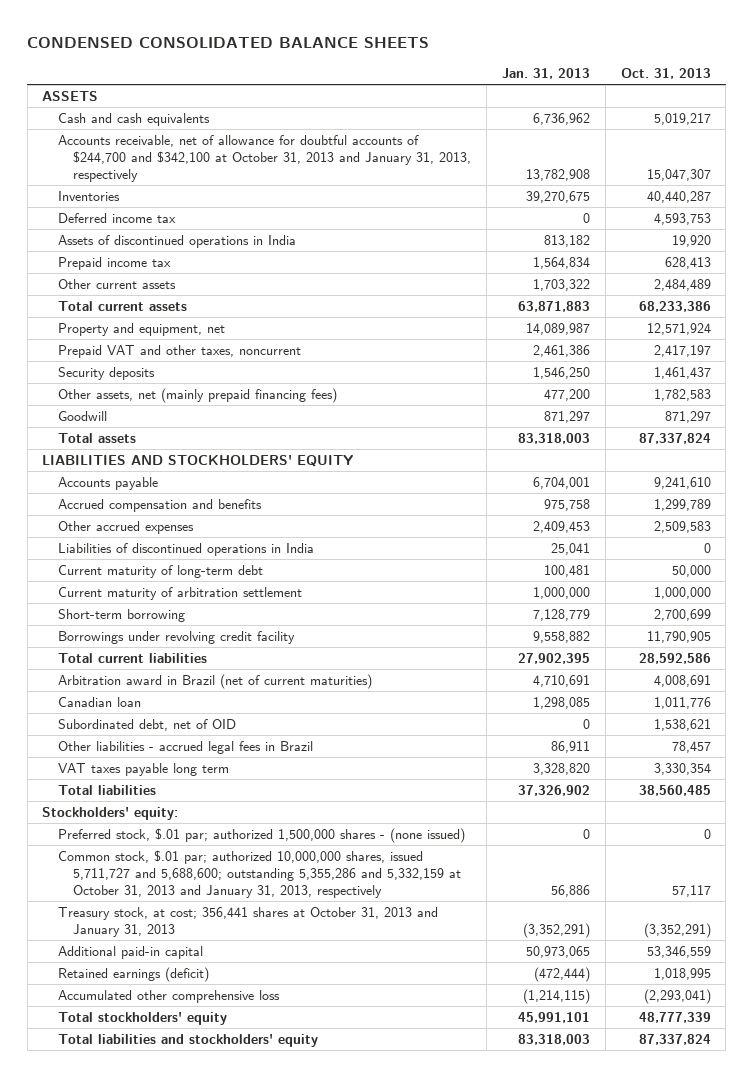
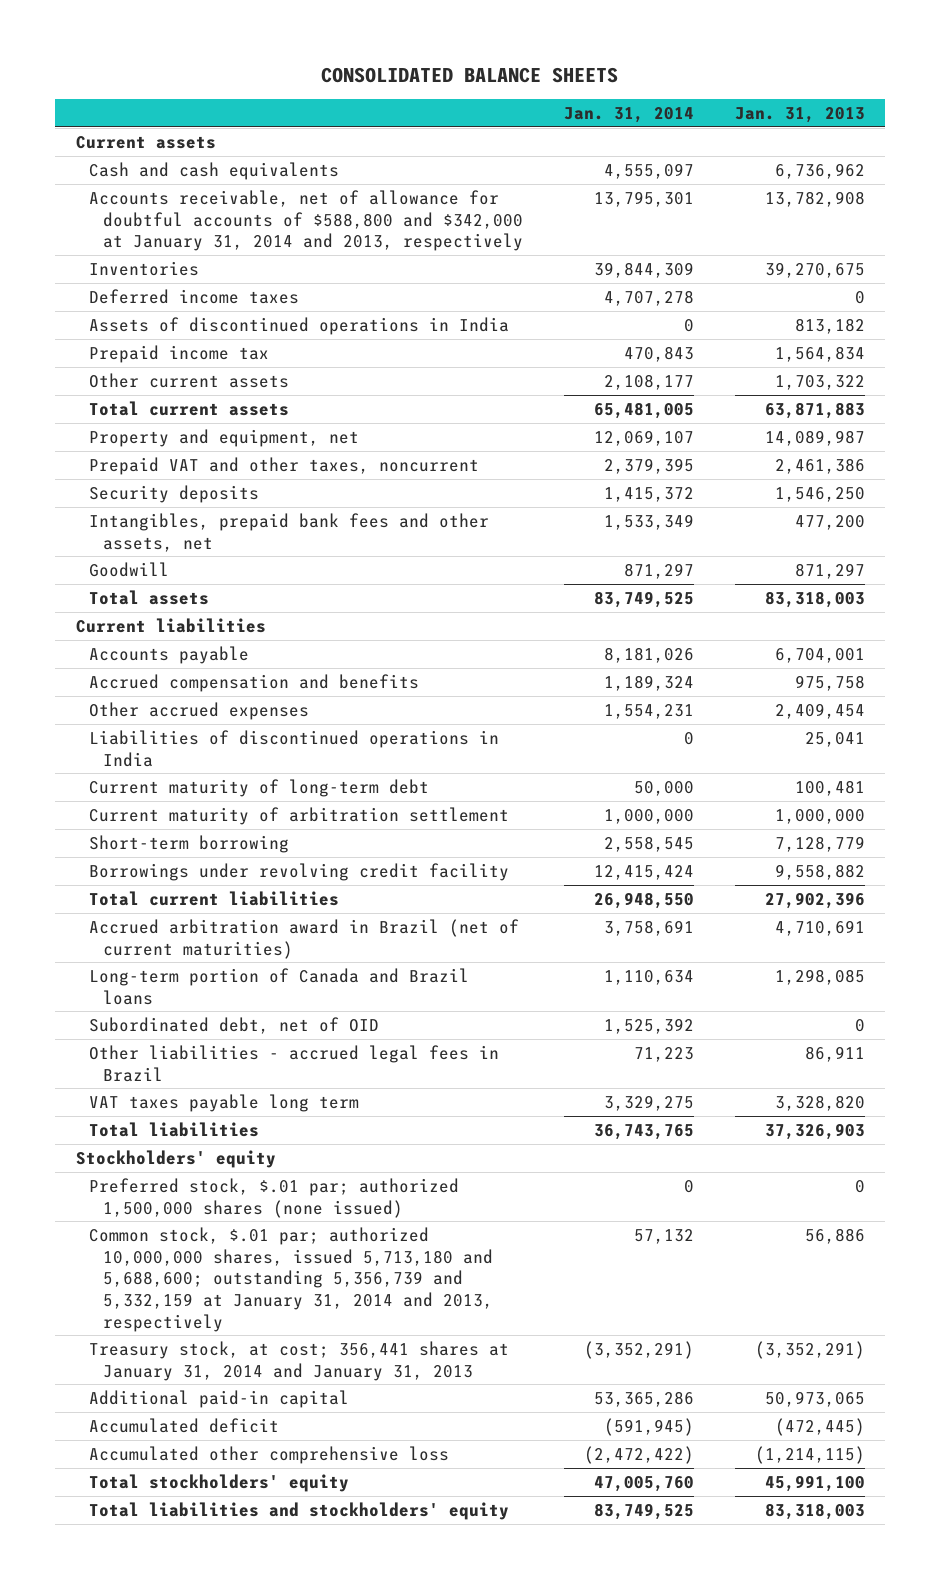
- CONDENSED CONSOLIDATED BALANCE SHEETS
+ CONSOLIDATED BALANCE SHEETS
- | Jan. 31, 2013 | Oct. 31, 2013
+ | Jan. 31, 2014 | Jan. 31, 2013
- ASSETS
+ Current assets
- Accounts receivable, net of allowance for doubtful accounts of $244,700 and $342,100 at October 31, 2013 and January 31, 2013, respectively | 13,782,908 | 15,047,307
+ Accounts receivable, net of allowance for doubtful accounts of $588,800 and $342,000 at January 31, 2014 and 2013, respectively | 13,795,301 | 13,782,908
- Deferred income tax | 0 | 4,593,753
+ Deferred income taxes | 4,707,278 | 0
- Other assets, net (mainly prepaid financing fees) | 477,200 | 1,782,583
+ Intangibles, prepaid bank fees and other assets, net | 1,533,349 | 477,200
- LIABILITIES AND STOCKHOLDERS' EQUITY
+ Current liabilities
- Other accrued expenses | 2,409,453 | 2,509,583
+ Other accrued expenses | 1,554,231 | 2,409,454
- Total current liabilities | 27,902,395 | 28,592,586
- Arbitration award in Brazil (net of current maturities) | 4,710,691 | 4,008,691
- Canadian loan | 1,298,085 | 1,011,776
+ Total current liabilities | 26,948,550 | 27,902,396
+ Accrued arbitration award in Brazil (net of current maturities) | 3,758,691 | 4,710,691
+ Long-term portion of Canada and Brazil loans | 1,110,634 | 1,298,085
- Total liabilities | 37,326,902 | 38,560,485
- Stockholders' equity:
- Preferred stock, $.01 par; authorized 1,500,000 shares - (none issued) | 0 | 0
- Common stock, $.01 par; authorized 10,000,000 shares, issued 5,711,727 and 5,688,600; outstanding 5,355,286 and 5,332,159 at October 31, 2013 and January 31, 2013, respectively | 56,886 | 57,117
- Treasury stock, at cost; 356,441 shares at October 31, 2013 and January 31, 2013 | (3,352,291) | (3,352,291)
+ Total liabilities | 36,743,765 | 37,326,903
+ Stockholders' equity
+ Preferred stock, $.01 par; authorized 1,500,000 shares (none issued) | 0 | 0
+ Common stock, $.01 par; authorized 10,000,000 shares, issued 5,713,180 and 5,688,600; outstanding 5,356,739 and 5,332,159 at January 31, 2014 and 2013, respectively | 57,132 | 56,886
+ Treasury stock, at cost; 356,441 shares at January 31, 2014 and January 31, 2013 | (3,352,291) | (3,352,291)
- Retained earnings (deficit) | (472,444) | 1,018,995
+ Accumulated deficit | (591,945) | (472,445)
- Total stockholders' equity | 45,991,101 | 48,777,339
+ Total stockholders' equity | 47,005,760 | 45,991,100

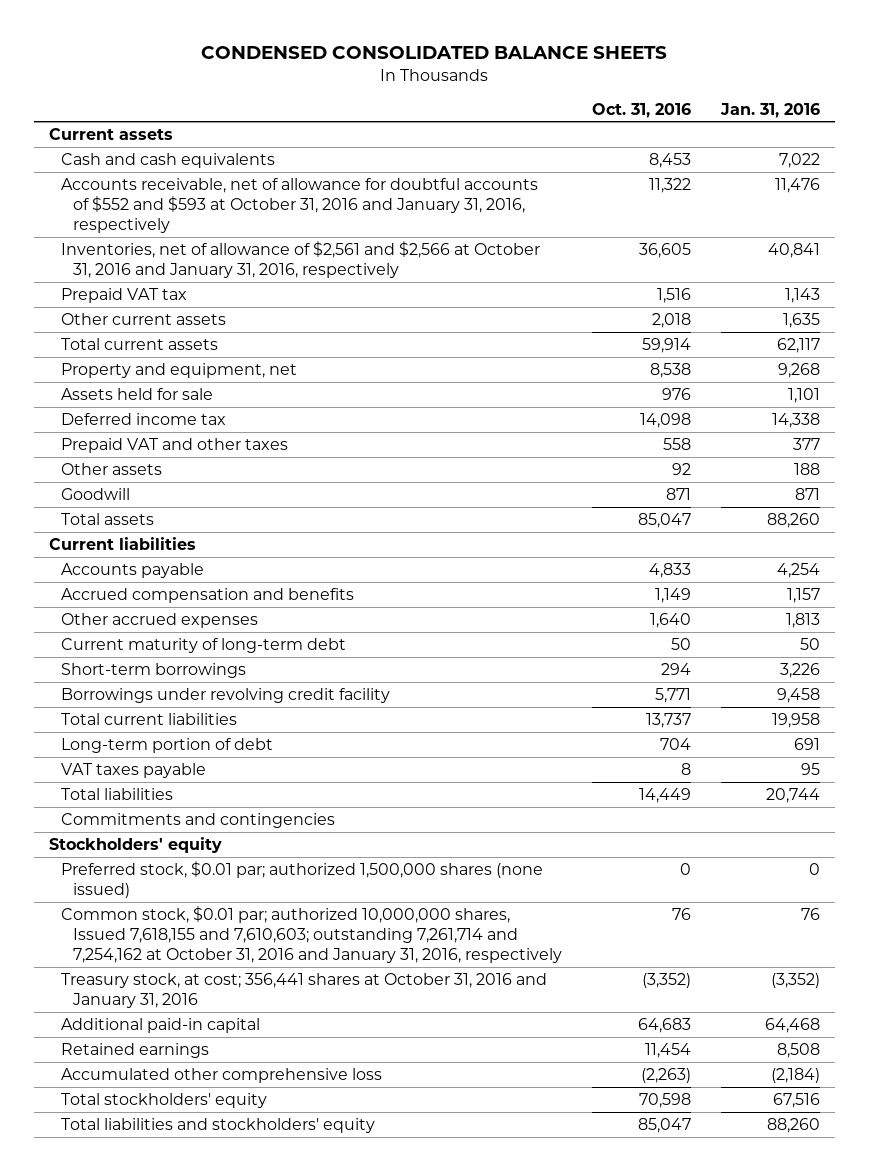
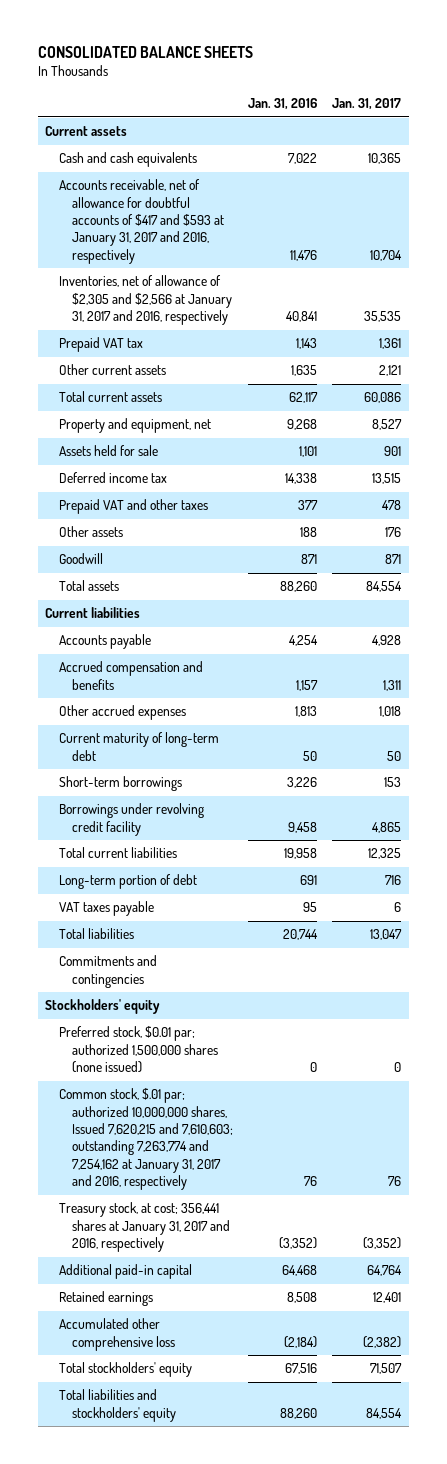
- CONDENSED CONSOLIDATED BALANCE SHEETS
+ CONSOLIDATED BALANCE SHEETS
- | Oct. 31, 2016 | Jan. 31, 2016
+ | Jan. 31, 2016 | Jan. 31, 2017
- Accounts receivable, net of allowance for doubtful accounts of $552 and $593 at October 31, 2016 and January 31, 2016, respectively | 11,322 | 11,476
- Inventories, net of allowance of $2,561 and $2,566 at October 31, 2016 and January 31, 2016, respectively | 36,605 | 40,841
+ Accounts receivable, net of allowance for doubtful accounts of $417 and $593 at January 31, 2017 and 2016, respectively | 11,476 | 10,704
+ Inventories, net of allowance of $2,305 and $2,566 at January 31, 2017 and 2016, respectively | 40,841 | 35,535
- Common stock, $0.01 par; authorized 10,000,000 shares, Issued 7,618,155 and 7,610,603; outstanding 7,261,714 and 7,254,162 at October 31, 2016 and January 31, 2016, respectively | 76 | 76
- Treasury stock, at cost; 356,441 shares at October 31, 2016 and January 31, 2016 | (3,352) | (3,352)
+ Common stock, $.01 par; authorized 10,000,000 shares, Issued 7,620,215 and 7,610,603; outstanding 7,263,774 and 7,254,162 at January 31, 2017 and 2016, respectively | 76 | 76
+ Treasury stock, at cost; 356,441 shares at January 31, 2017 and 2016, respectively | (3,352) | (3,352)

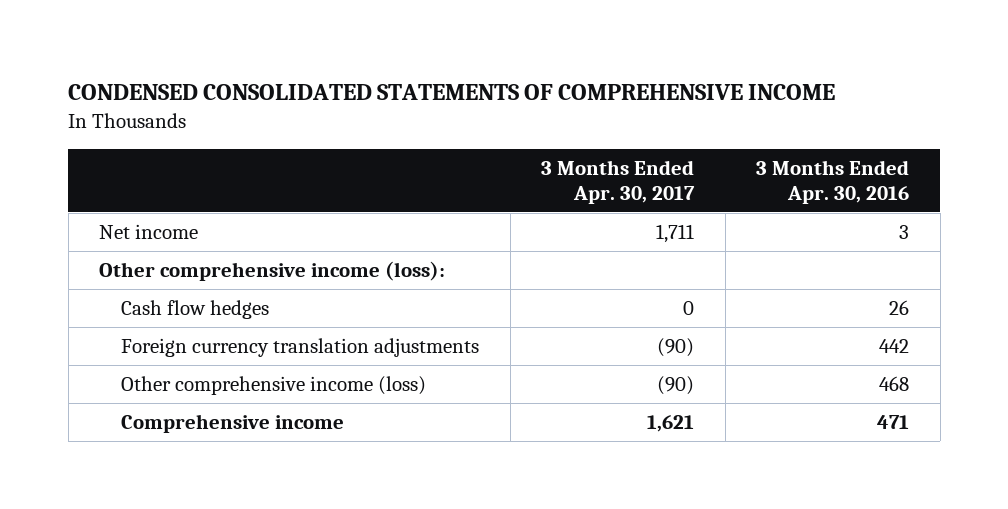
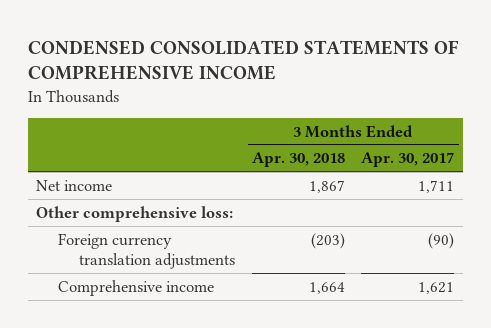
- | 3 Months Ended Apr. 30, 2017 | 3 Months Ended Apr. 30, 2016
+ | 3 Months Ended Apr. 30, 2018 | 3 Months Ended Apr. 30, 2017
- Other comprehensive income (loss):
- Cash flow hedges | 0 | 26
+ Other comprehensive loss:
- Other comprehensive income (loss) | (90) | 468

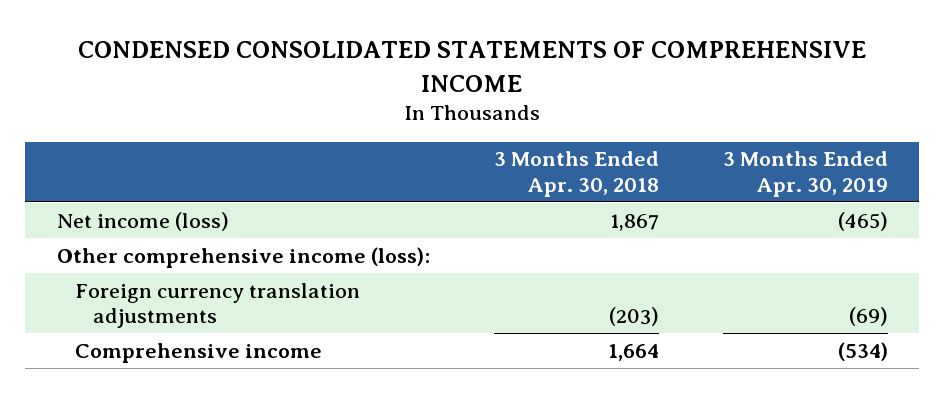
- | 3 Months Ended Apr. 30, 2018 | 3 Months Ended Apr. 30, 2017
+ | 3 Months Ended Apr. 30, 2018 | 3 Months Ended Apr. 30, 2019
- Net income | 1,867 | 1,711
- Other comprehensive loss:
+ Net income (loss) | 1,867 | (465)
+ Other comprehensive income (loss):

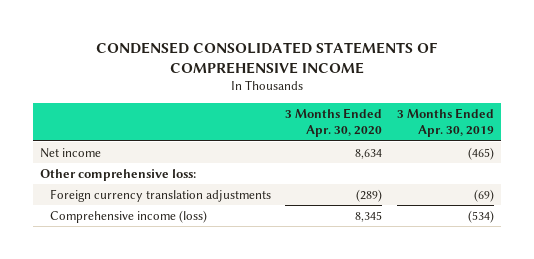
- | 3 Months Ended Apr. 30, 2018 | 3 Months Ended Apr. 30, 2019
+ | 3 Months Ended Apr. 30, 2020 | 3 Months Ended Apr. 30, 2019
- Net income (loss) | 1,867 | (465)
- Other comprehensive income (loss):
+ Net income | 8,634 | (465)
+ Other comprehensive loss:
- Comprehensive income | 1,664 | (534)
+ Comprehensive income (loss) | 8,345 | (534)

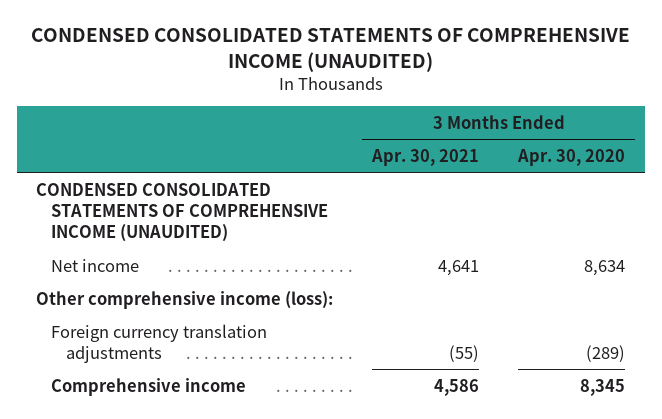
- CONDENSED CONSOLIDATED STATEMENTS OF COMPREHENSIVE INCOME
+ CONDENSED CONSOLIDATED STATEMENTS OF COMPREHENSIVE INCOME (UNAUDITED)
- | 3 Months Ended Apr. 30, 2020 | 3 Months Ended Apr. 30, 2019
+ | 3 Months Ended Apr. 30, 2021 | 3 Months Ended Apr. 30, 2020
+ CONDENSED CONSOLIDATED STATEMENTS OF COMPREHENSIVE INCOME (UNAUDITED)
- Other comprehensive loss:
+ Other comprehensive income (loss):
- Comprehensive income (loss) | 8,345 | (534)
+ Comprehensive income | 4,586 | 8,345

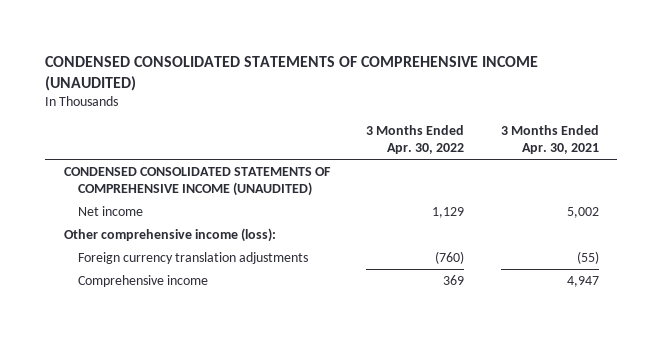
- | 3 Months Ended Apr. 30, 2021 | 3 Months Ended Apr. 30, 2020
+ | 3 Months Ended Apr. 30, 2022 | 3 Months Ended Apr. 30, 2021
- Net income | 4,641 | 8,634
+ Net income | 1,129 | 5,002
- Comprehensive income | 4,586 | 8,345
+ Comprehensive income | 369 | 4,947

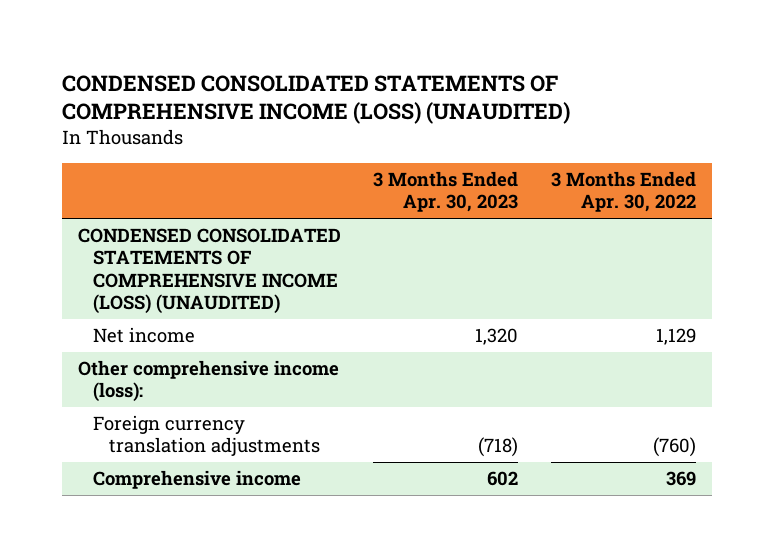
- CONDENSED CONSOLIDATED STATEMENTS OF COMPREHENSIVE INCOME (UNAUDITED)
+ CONDENSED CONSOLIDATED STATEMENTS OF COMPREHENSIVE INCOME (LOSS) (UNAUDITED)
- | 3 Months Ended Apr. 30, 2022 | 3 Months Ended Apr. 30, 2021
+ | 3 Months Ended Apr. 30, 2023 | 3 Months Ended Apr. 30, 2022
- CONDENSED CONSOLIDATED STATEMENTS OF COMPREHENSIVE INCOME (UNAUDITED)
+ CONDENSED CONSOLIDATED STATEMENTS OF COMPREHENSIVE INCOME (LOSS) (UNAUDITED)

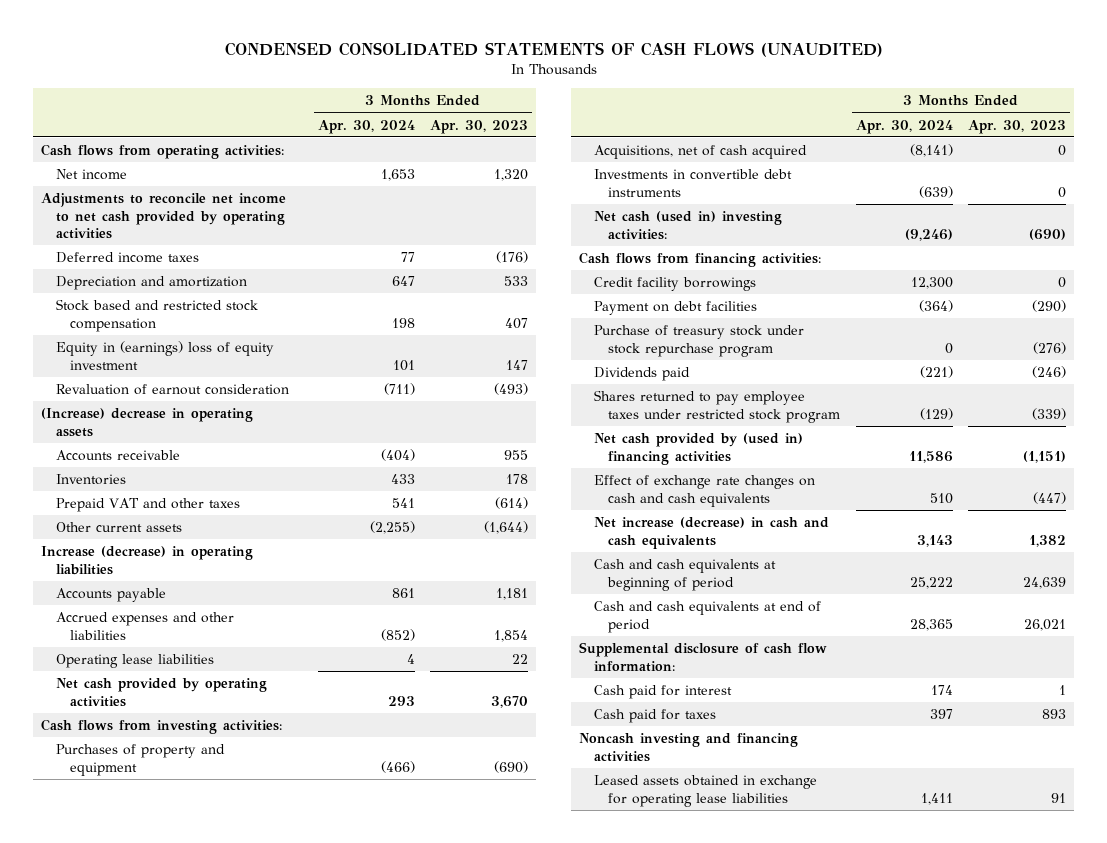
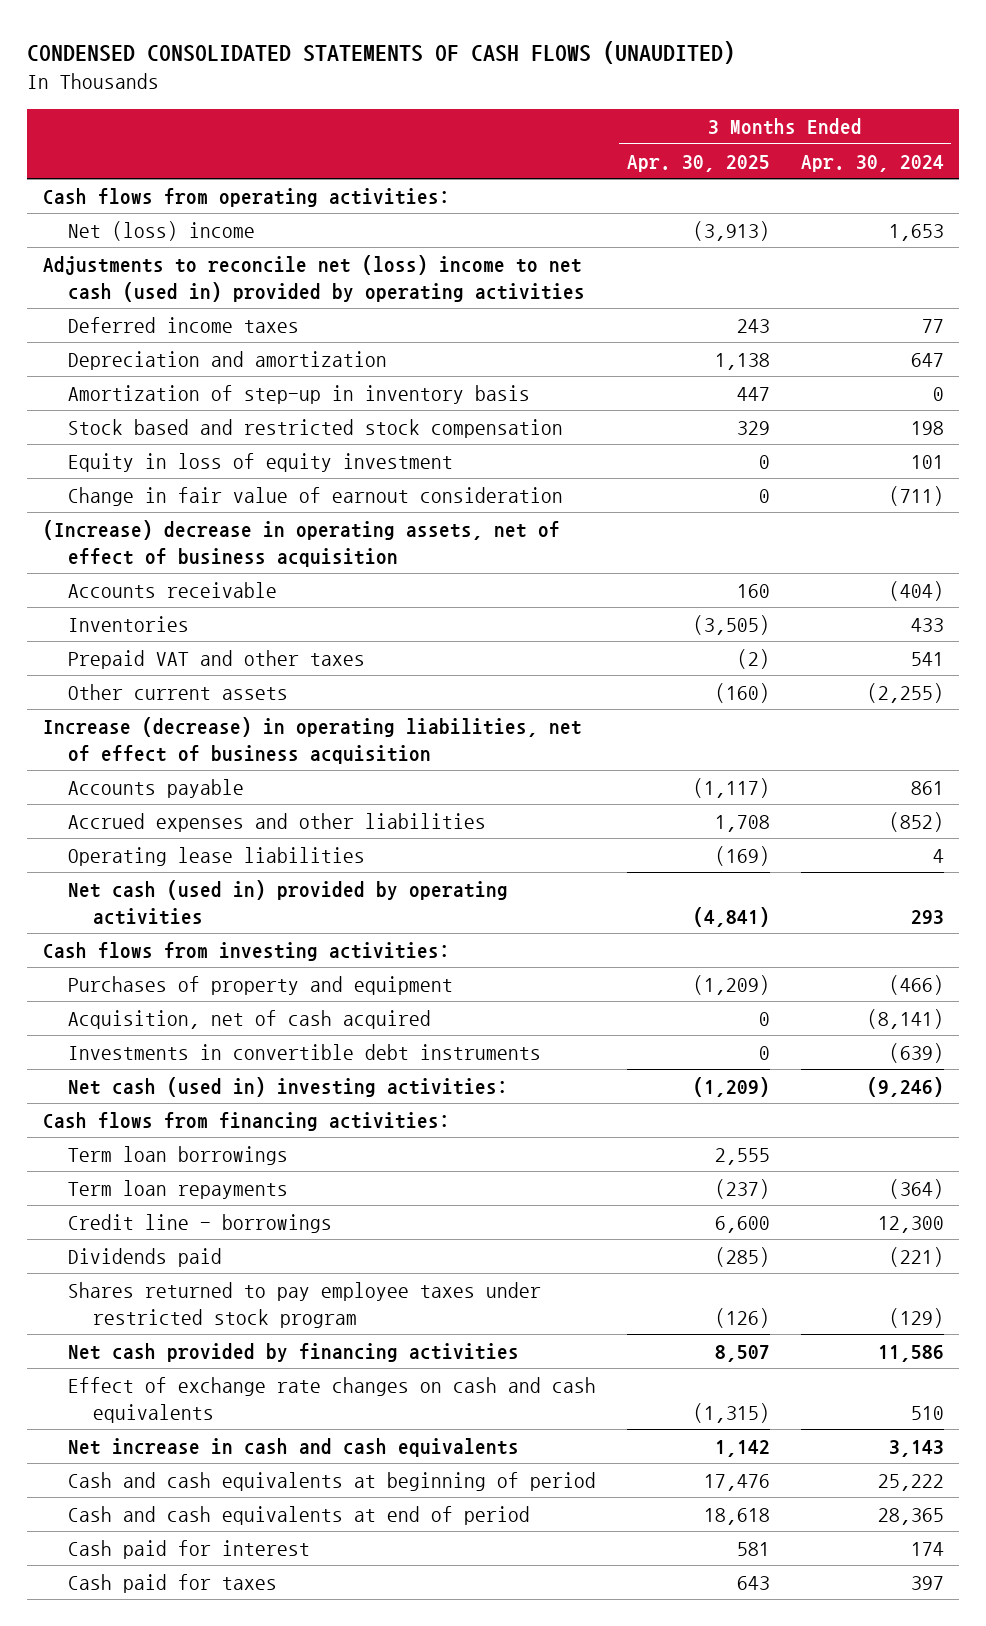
- | 3 Months Ended Apr. 30, 2024 | 3 Months Ended Apr. 30, 2023
+ | 3 Months Ended Apr. 30, 2025 | 3 Months Ended Apr. 30, 2024
- Net income | 1,653 | 1,320
- Adjustments to reconcile net income to net cash provided by operating activities
+ Net (loss) income | (3,913) | 1,653
+ Adjustments to reconcile net (loss) income to net cash (used in) provided by operating activities
+ Amortization of step-up in inventory basis | 447 | 0
- Equity in (earnings) loss of equity investment | 101 | 147
- Revaluation of earnout consideration | (711) | (493)
- (Increase) decrease in operating assets
+ Equity in loss of equity investment | 0 | 101
+ Change in fair value of earnout consideration | 0 | (711)
+ (Increase) decrease in operating assets, net of effect of business acquisition
- Increase (decrease) in operating liabilities
+ Increase (decrease) in operating liabilities, net of effect of business acquisition
- Net cash provided by operating activities | 293 | 3,670
+ Net cash (used in) provided by operating activities | (4,841) | 293
- Acquisitions, net of cash acquired | (8,141) | 0
+ Acquisition, net of cash acquired | 0 | (8,141)
- Credit facility borrowings | 12,300 | 0
- Payment on debt facilities | (364) | (290)
- Purchase of treasury stock under stock repurchase program | 0 | (276)
+ Term loan borrowings | 2,555 |
+ Term loan repayments | (237) | (364)
+ Credit line - borrowings | 6,600 | 12,300
- Net cash provided by (used in) financing activities | 11,586 | (1,151)
+ Net cash provided by financing activities | 8,507 | 11,586
- Net increase (decrease) in cash and cash equivalents | 3,143 | 1,382
+ Net increase in cash and cash equivalents | 1,142 | 3,143
- Supplemental disclosure of cash flow information:
- Noncash investing and financing activities
- Leased assets obtained in exchange for operating lease liabilities | 1,411 | 91

